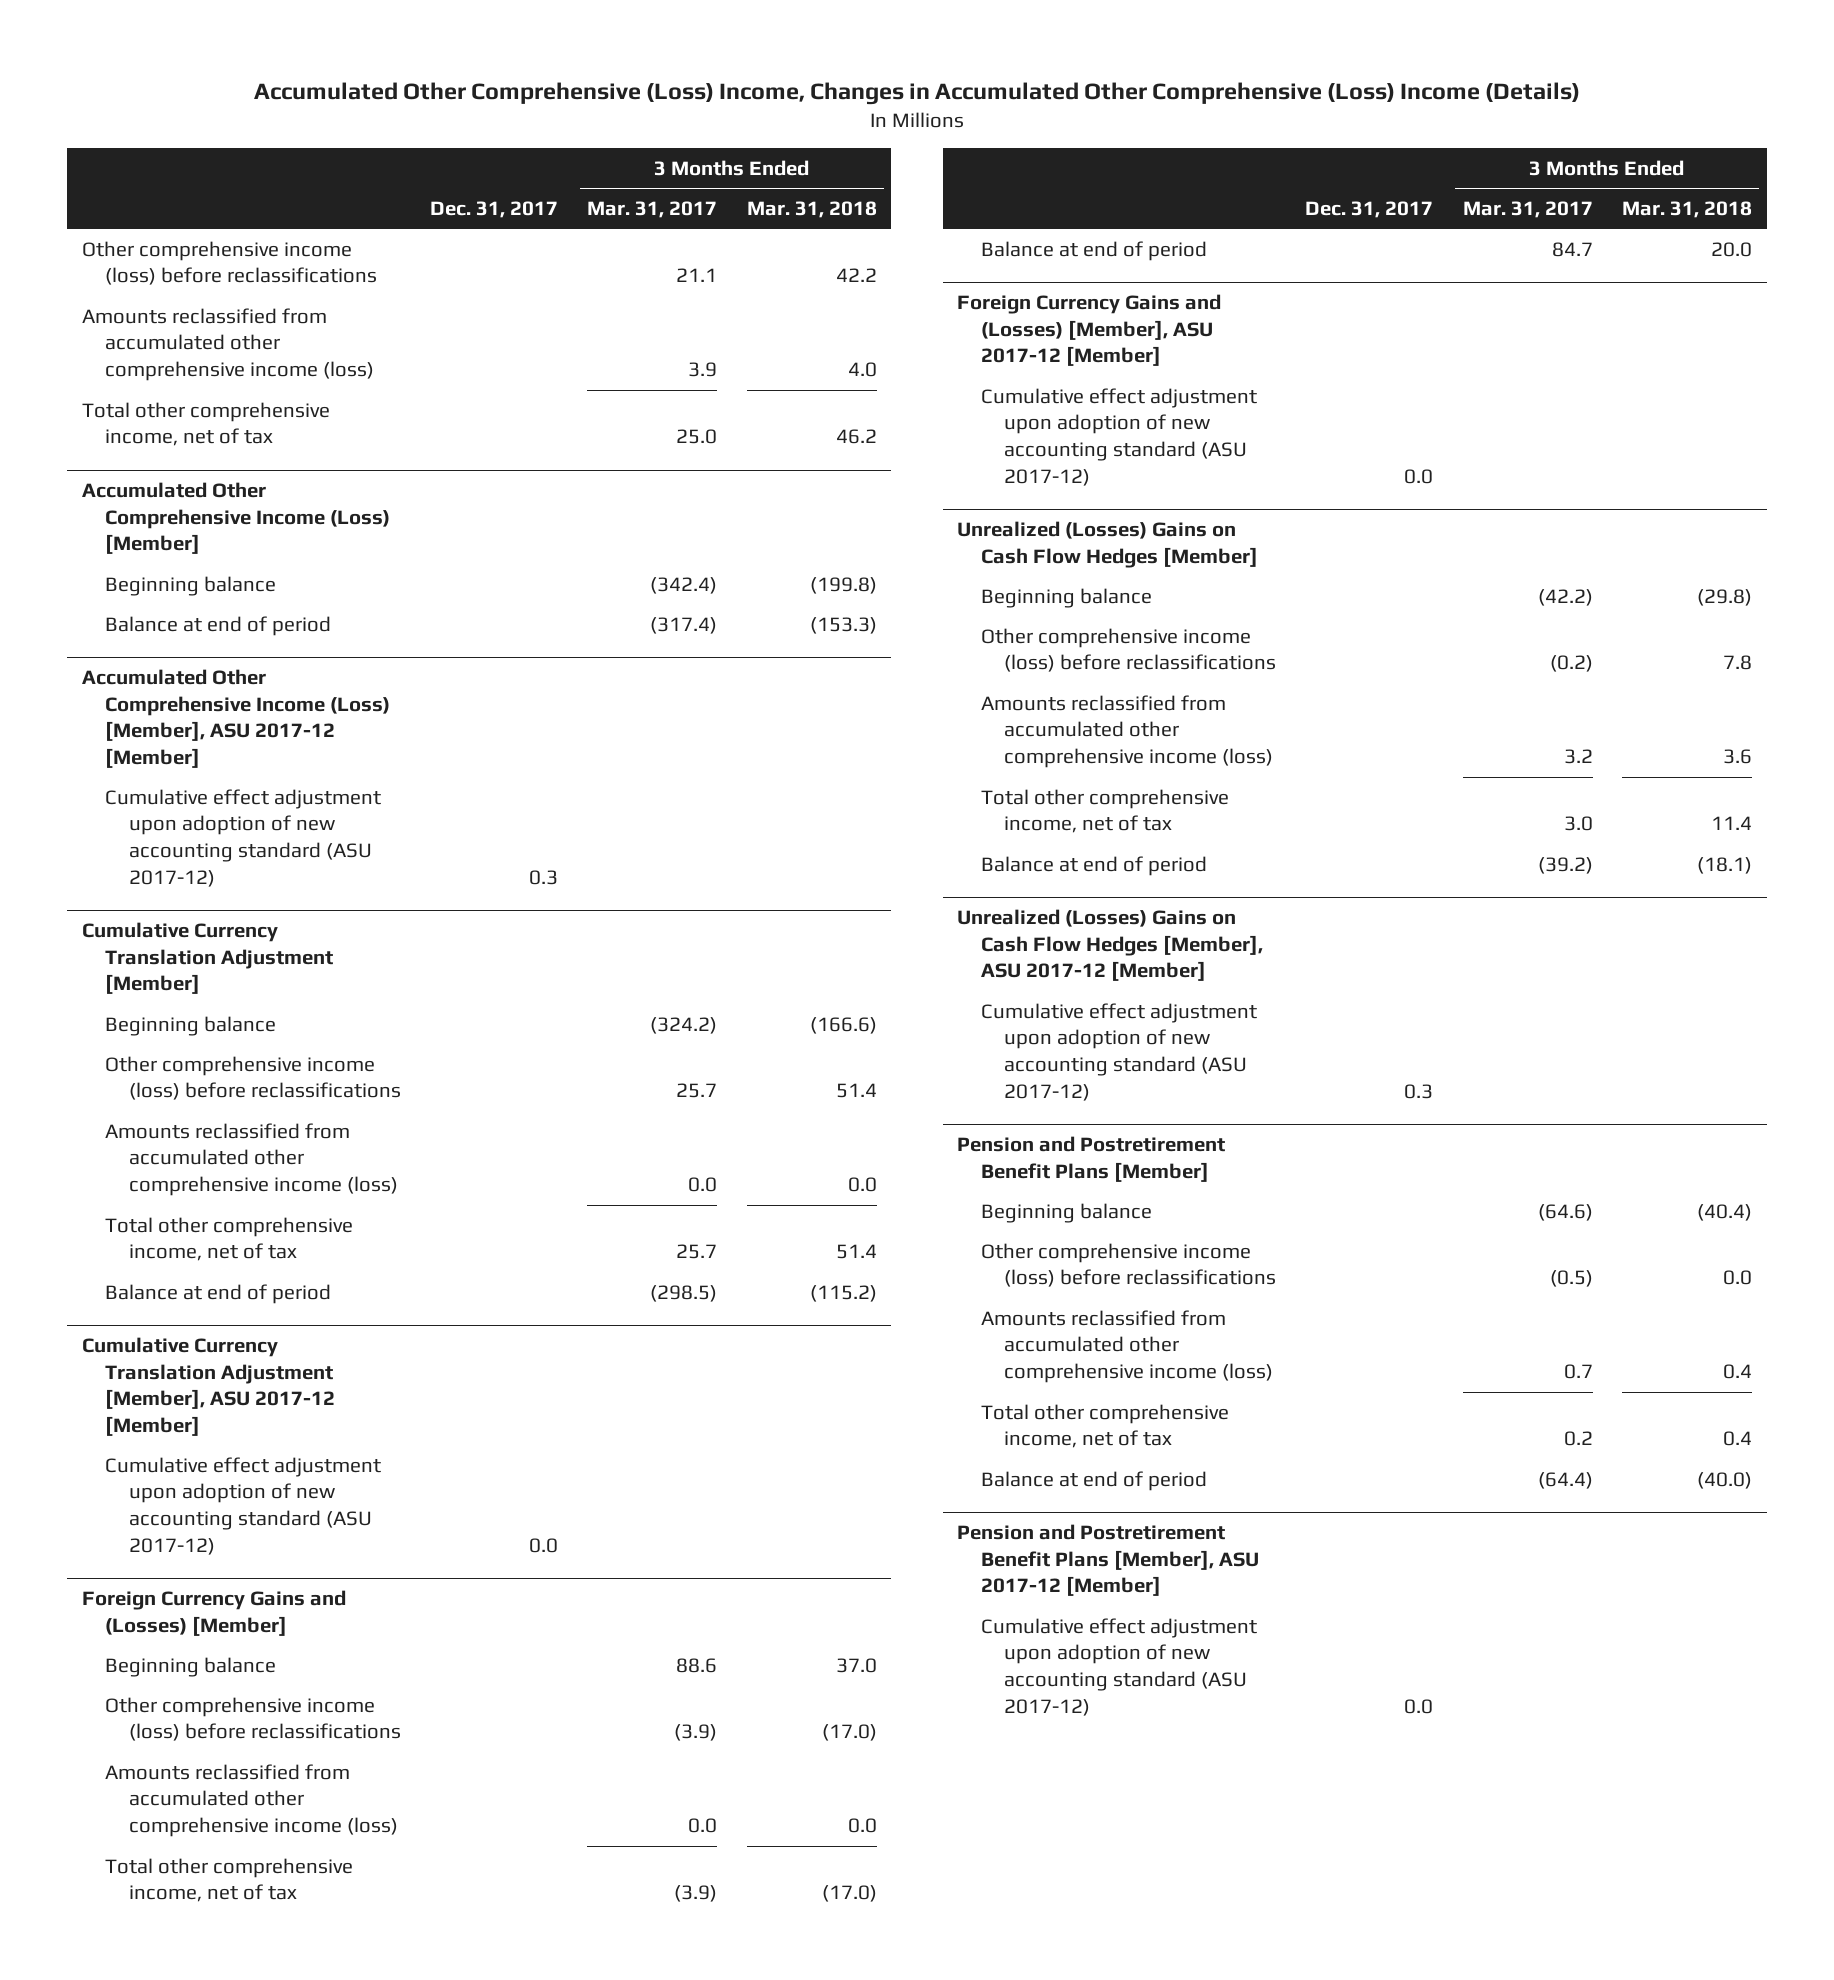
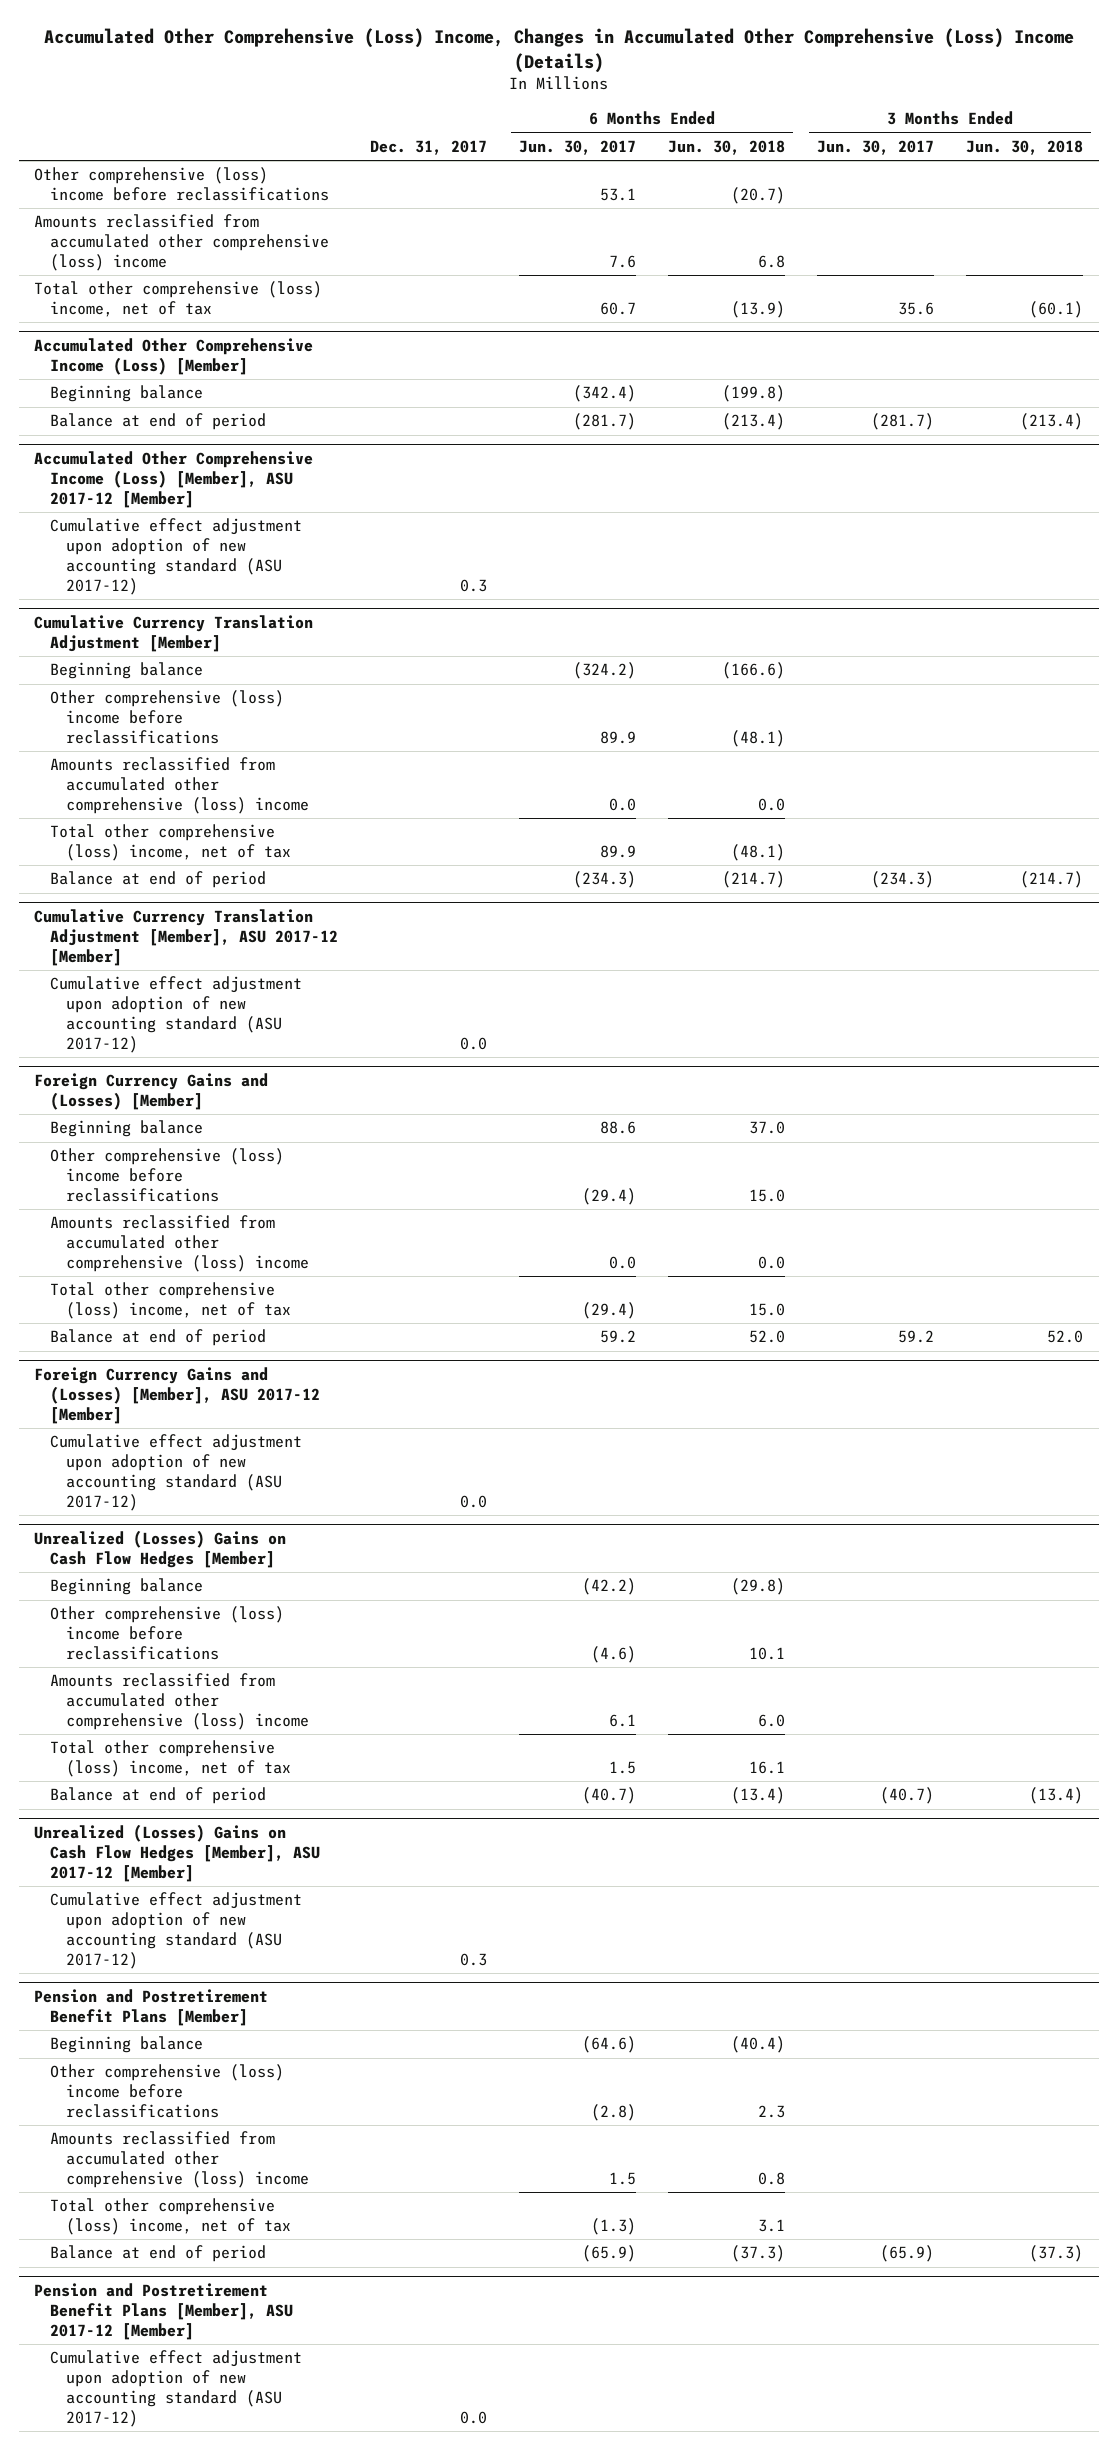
- | Dec. 31, 2017 | 3 Months Ended Mar. 31, 2017 | 3 Months Ended Mar. 31, 2018
+ | Dec. 31, 2017 | 6 Months Ended Jun. 30, 2017 | 6 Months Ended Jun. 30, 2018 | 3 Months Ended Jun. 30, 2017 | 3 Months Ended Jun. 30, 2018
- Other comprehensive income (loss) before reclassifications | | 21.1 | 42.2
- Amounts reclassified from accumulated other comprehensive income (loss) | | 3.9 | 4.0
- Total other comprehensive income, net of tax | | 25.0 | 46.2
+ Other comprehensive (loss) income before reclassifications | | 53.1 | (20.7) | |
+ Amounts reclassified from accumulated other comprehensive (loss) income | | 7.6 | 6.8 | |
+ Total other comprehensive (loss) income, net of tax | | 60.7 | (13.9) | 35.6 | (60.1)
@ Cumulative Currency Translation Adjustment [Member]
- Other comprehensive income (loss) before reclassifications | | 25.7 | 51.4
- Amounts reclassified from accumulated other comprehensive income (loss) | | 0.0 | 0.0
- Total other comprehensive income, net of tax | | 25.7 | 51.4
+ Other comprehensive (loss) income before reclassifications | | 89.9 | (48.1) | |
+ Amounts reclassified from accumulated other comprehensive (loss) income | | 0.0 | 0.0 | |
+ Total other comprehensive (loss) income, net of tax | | 89.9 | (48.1) | |
@ Foreign Currency Gains and (Losses) [Member]
- Other comprehensive income (loss) before reclassifications | | (3.9) | (17.0)
- Amounts reclassified from accumulated other comprehensive income (loss) | | 0.0 | 0.0
- Total other comprehensive income, net of tax | | (3.9) | (17.0)
+ Other comprehensive (loss) income before reclassifications | | (29.4) | 15.0 | |
+ Amounts reclassified from accumulated other comprehensive (loss) income | | 0.0 | 0.0 | |
+ Total other comprehensive (loss) income, net of tax | | (29.4) | 15.0 | |
@ Unrealized (Losses) Gains on Cash Flow Hedges [Member]
- Other comprehensive income (loss) before reclassifications | | (0.2) | 7.8
- Amounts reclassified from accumulated other comprehensive income (loss) | | 3.2 | 3.6
- Total other comprehensive income, net of tax | | 3.0 | 11.4
+ Other comprehensive (loss) income before reclassifications | | (4.6) | 10.1 | |
+ Amounts reclassified from accumulated other comprehensive (loss) income | | 6.1 | 6.0 | |
+ Total other comprehensive (loss) income, net of tax | | 1.5 | 16.1 | |
@ Pension and Postretirement Benefit Plans [Member]
- Other comprehensive income (loss) before reclassifications | | (0.5) | 0.0
- Amounts reclassified from accumulated other comprehensive income (loss) | | 0.7 | 0.4
- Total other comprehensive income, net of tax | | 0.2 | 0.4
+ Other comprehensive (loss) income before reclassifications | | (2.8) | 2.3 | |
+ Amounts reclassified from accumulated other comprehensive (loss) income | | 1.5 | 0.8 | |
+ Total other comprehensive (loss) income, net of tax | | (1.3) | 3.1 | |

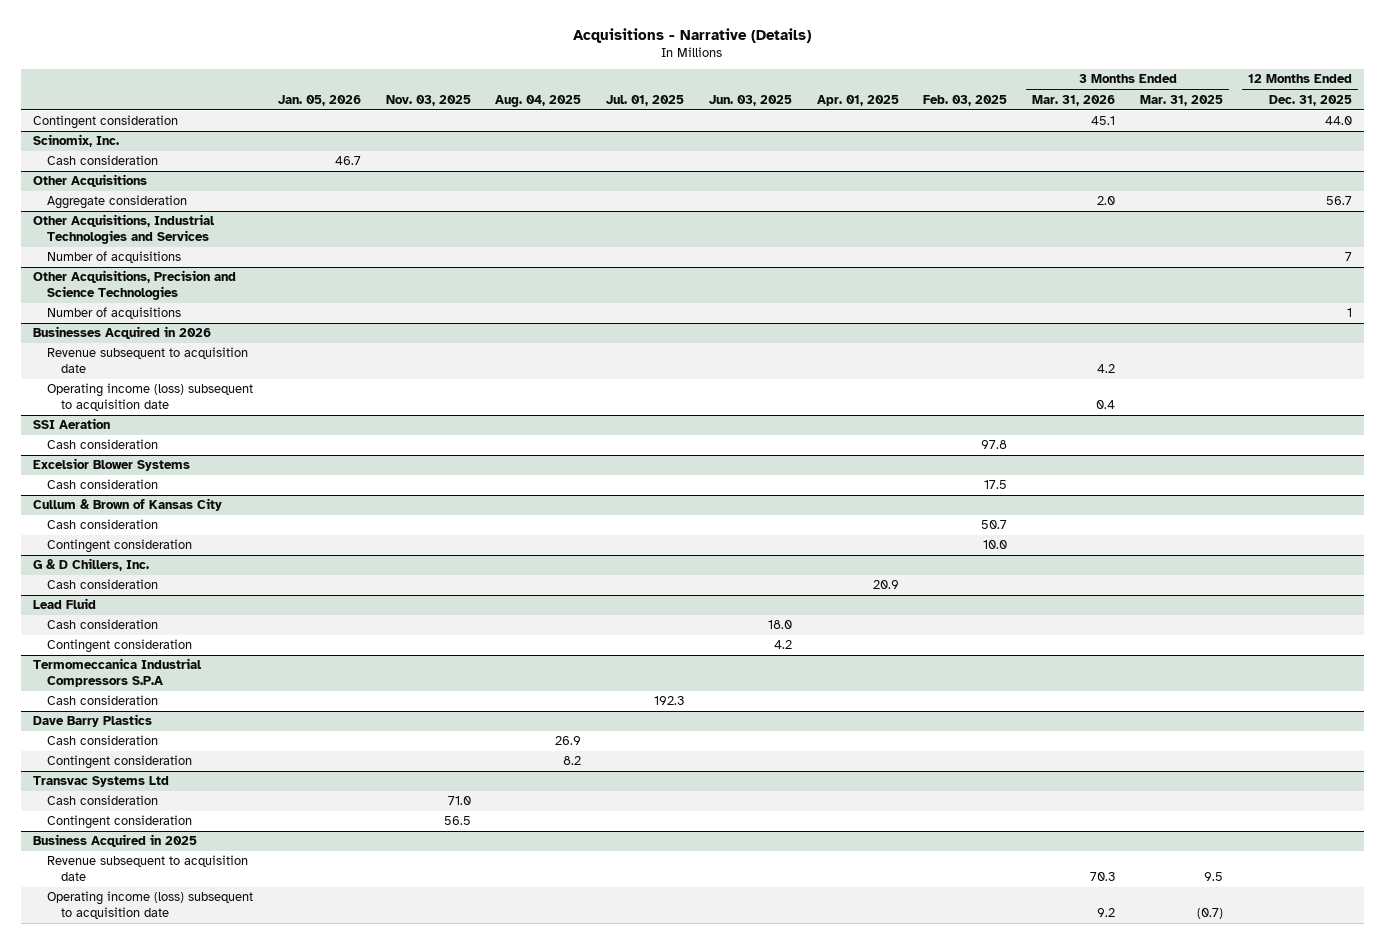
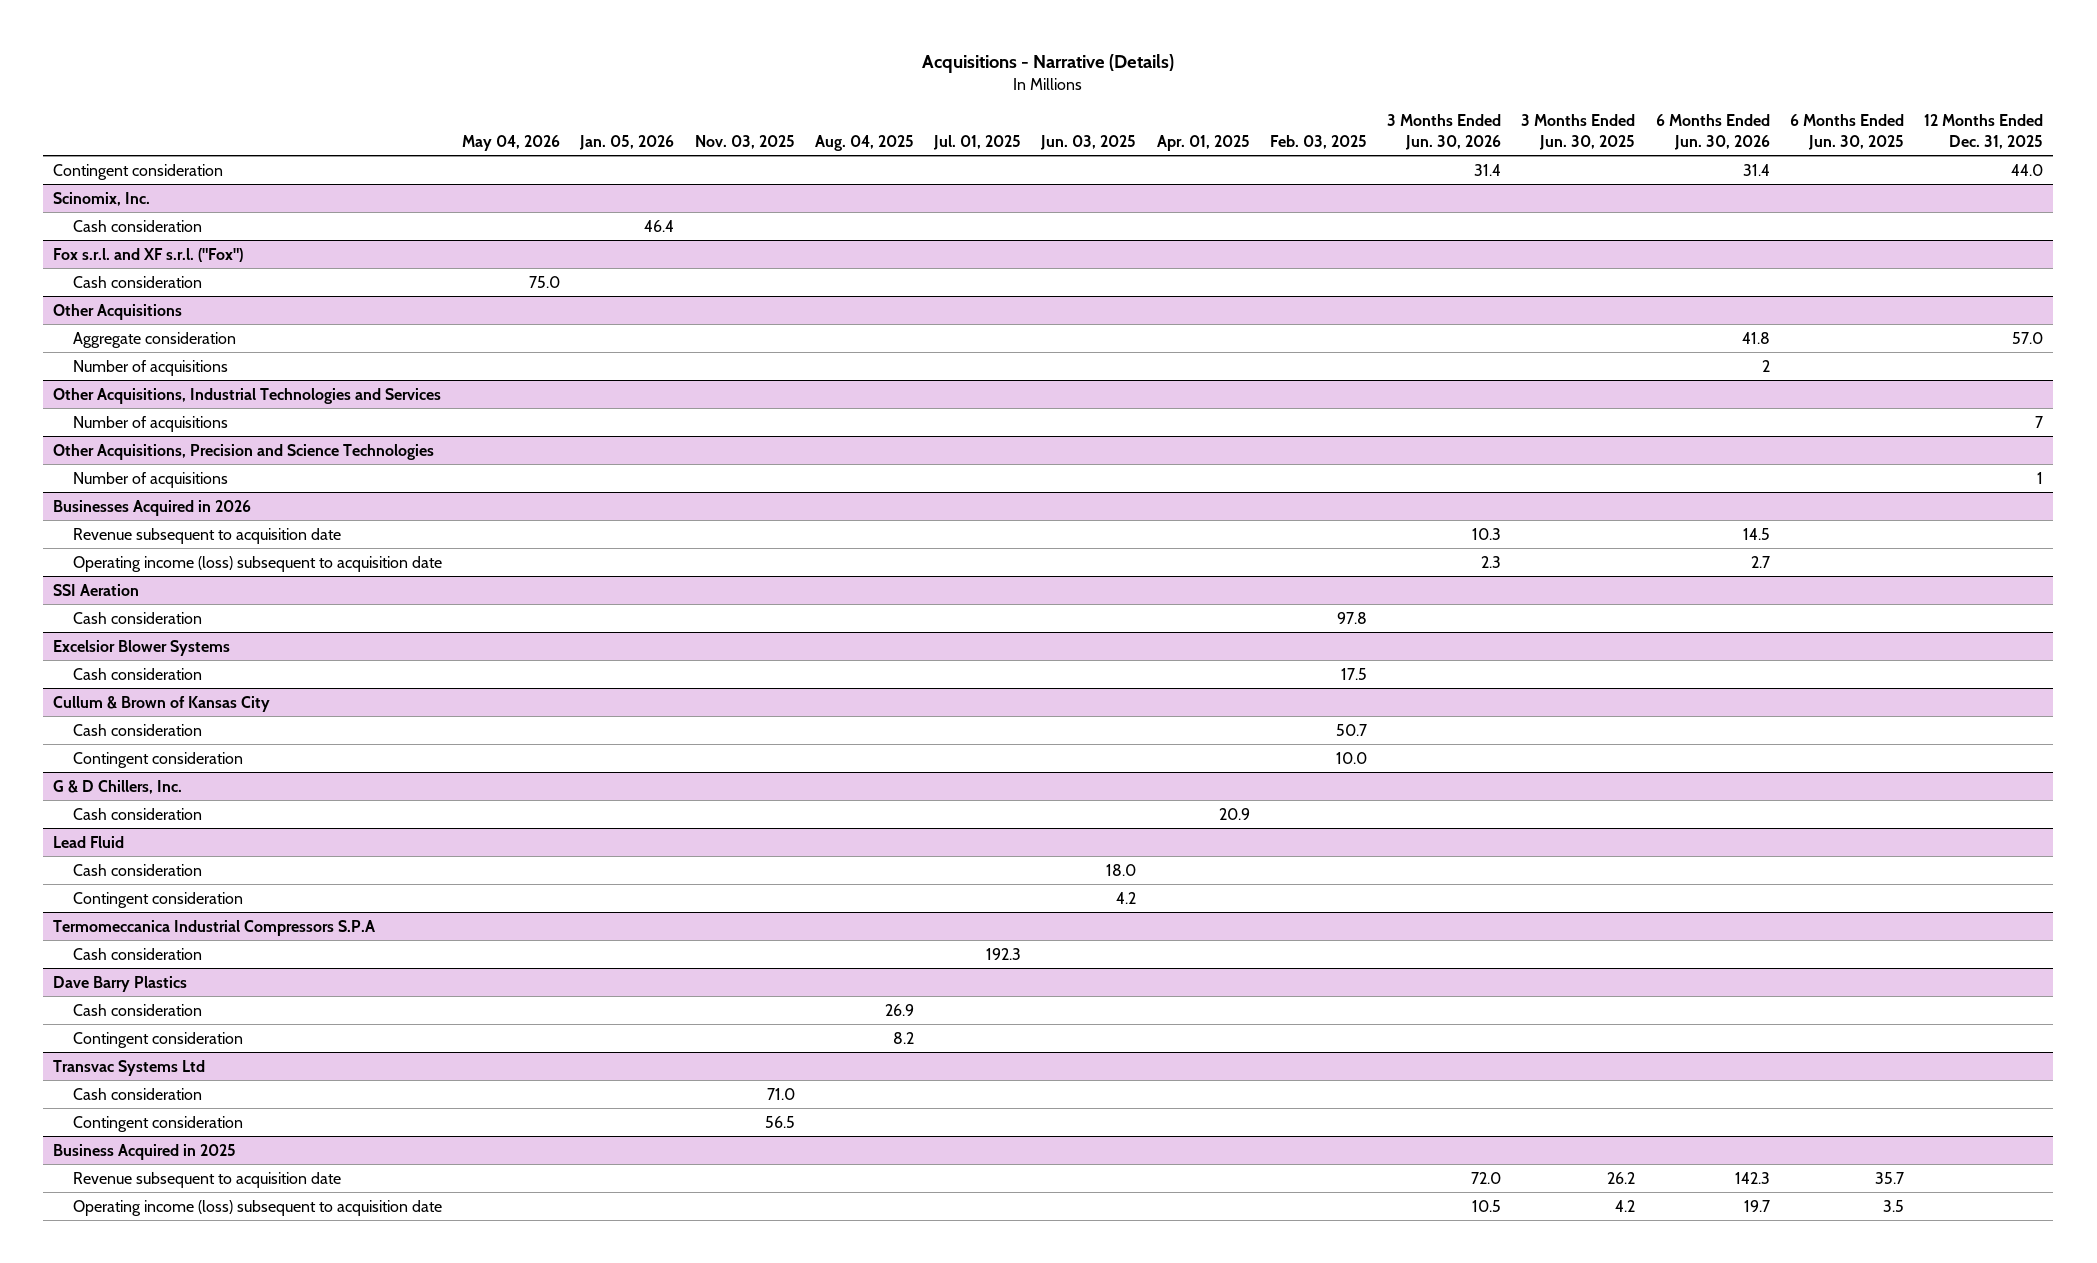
- | Jan. 05, 2026 | Nov. 03, 2025 | Aug. 04, 2025 | Jul. 01, 2025 | Jun. 03, 2025 | Apr. 01, 2025 | Feb. 03, 2025 | 3 Months Ended Mar. 31, 2026 | 3 Months Ended Mar. 31, 2025 | 12 Months Ended Dec. 31, 2025
+ | May 04, 2026 | Jan. 05, 2026 | Nov. 03, 2025 | Aug. 04, 2025 | Jul. 01, 2025 | Jun. 03, 2025 | Apr. 01, 2025 | Feb. 03, 2025 | 3 Months Ended Jun. 30, 2026 | 3 Months Ended Jun. 30, 2025 | 6 Months Ended Jun. 30, 2026 | 6 Months Ended Jun. 30, 2025 | 12 Months Ended Dec. 31, 2025
@ Scinomix, Inc.
- Cash consideration | 46.7 | | | | | | | | |
+ Cash consideration | | 46.4 | | | | | | | | | | |
+ Fox s.r.l. and XF s.r.l. ("Fox")
+ Cash consideration | 75.0 | | | | | | | | | | | |
@ Other Acquisitions
- Aggregate consideration | | | | | | | | 2.0 | | 56.7
+ Aggregate consideration | | | | | | | | | | | 41.8 | | 57.0
+ Number of acquisitions | | | | | | | | | | | 2 | |

